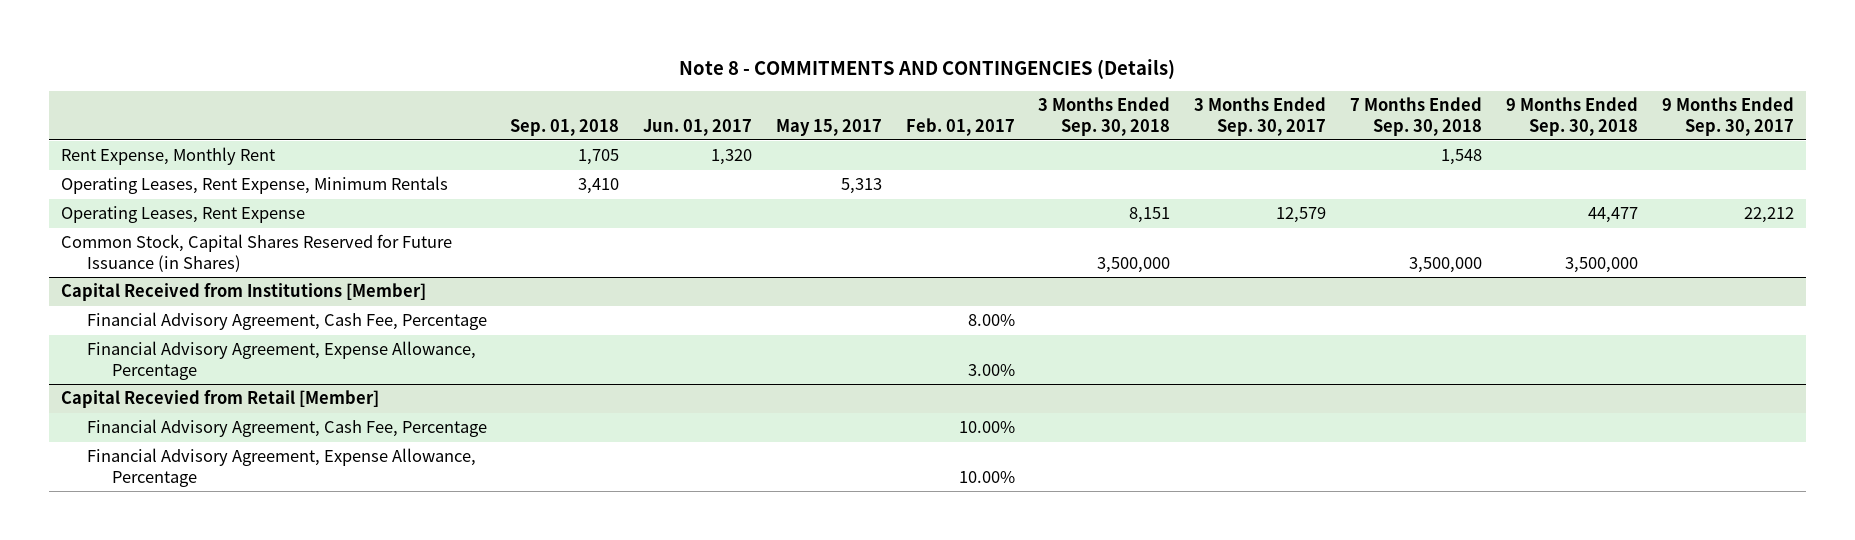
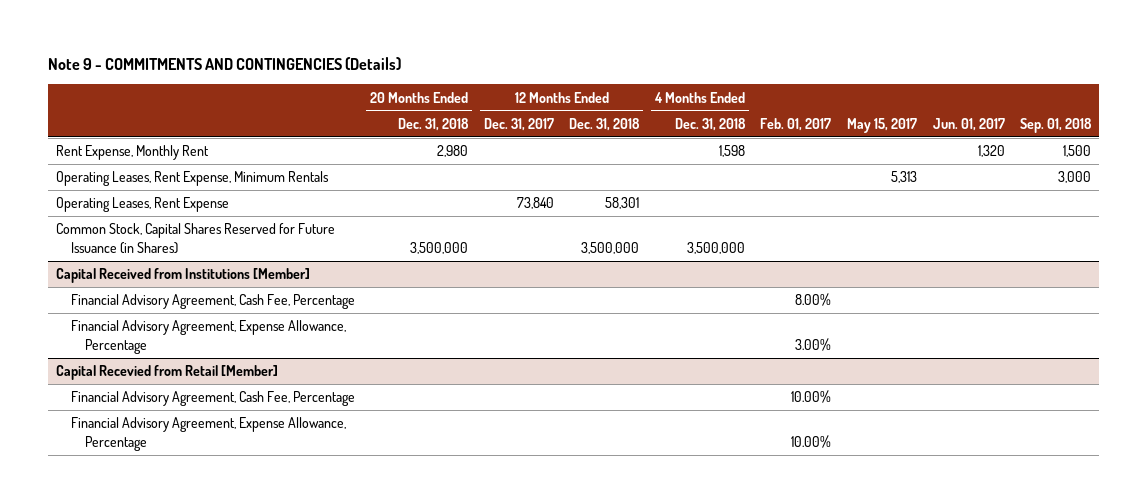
- Note 8 - COMMITMENTS AND CONTINGENCIES (Details)
+ Note 9 - COMMITMENTS AND CONTINGENCIES (Details)
- | Sep. 01, 2018 | Jun. 01, 2017 | May 15, 2017 | Feb. 01, 2017 | 3 Months Ended Sep. 30, 2018 | 3 Months Ended Sep. 30, 2017 | 7 Months Ended Sep. 30, 2018 | 9 Months Ended Sep. 30, 2018 | 9 Months Ended Sep. 30, 2017
+ | 20 Months Ended Dec. 31, 2018 | 12 Months Ended Dec. 31, 2017 | 12 Months Ended Dec. 31, 2018 | 4 Months Ended Dec. 31, 2018 | Feb. 01, 2017 | May 15, 2017 | Jun. 01, 2017 | Sep. 01, 2018
- Rent Expense, Monthly Rent | 1,705 | 1,320 | | | | | 1,548 | |
- Operating Leases, Rent Expense, Minimum Rentals | 3,410 | | 5,313 | | | | | |
+ Rent Expense, Monthly Rent | 2,980 | | | 1,598 | | | 1,320 | 1,500
+ Operating Leases, Rent Expense, Minimum Rentals | | | | | | 5,313 | | 3,000

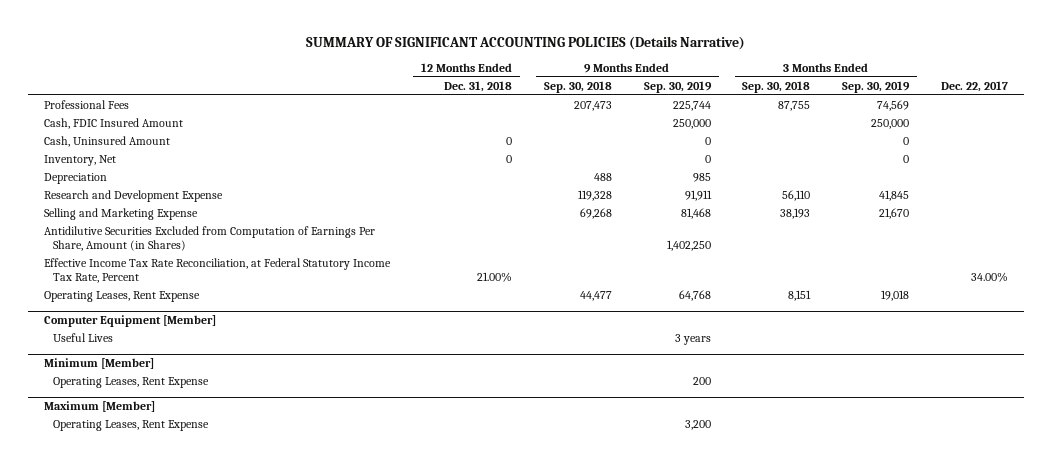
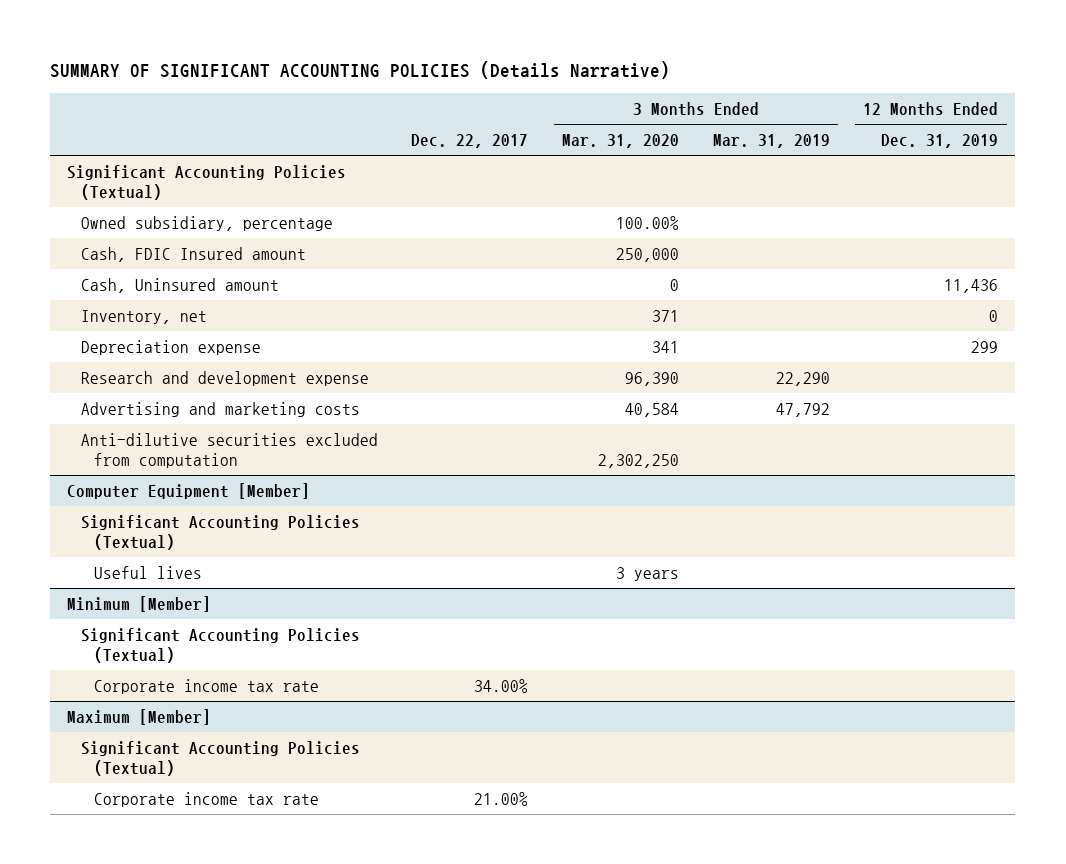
- | 12 Months Ended Dec. 31, 2018 | 9 Months Ended Sep. 30, 2018 | 9 Months Ended Sep. 30, 2019 | 3 Months Ended Sep. 30, 2018 | 3 Months Ended Sep. 30, 2019 | Dec. 22, 2017
+ | Dec. 22, 2017 | 3 Months Ended Mar. 31, 2020 | 3 Months Ended Mar. 31, 2019 | 12 Months Ended Dec. 31, 2019
- Professional Fees | | 207,473 | 225,744 | 87,755 | 74,569 |
- Cash, FDIC Insured Amount | | | 250,000 | | 250,000 |
- Cash, Uninsured Amount | 0 | | 0 | | 0 |
- Inventory, Net | 0 | | 0 | | 0 |
- Depreciation | | 488 | 985 | | |
- Research and Development Expense | | 119,328 | 91,911 | 56,110 | 41,845 |
- Selling and Marketing Expense | | 69,268 | 81,468 | 38,193 | 21,670 |
- Antidilutive Securities Excluded from Computation of Earnings Per Share, Amount (in Shares) | | | 1,402,250 | | |
- Effective Income Tax Rate Reconciliation, at Federal Statutory Income Tax Rate, Percent | 21.00% | | | | | 34.00%
- Operating Leases, Rent Expense | | 44,477 | 64,768 | 8,151 | 19,018 |
+ Significant Accounting Policies (Textual)
+ Owned subsidiary, percentage | | 100.00% | |
+ Cash, FDIC Insured amount | | 250,000 | |
+ Cash, Uninsured amount | | 0 | | 11,436
+ Inventory, net | | 371 | | 0
+ Depreciation expense | | 341 | | 299
+ Research and development expense | | 96,390 | 22,290 |
+ Advertising and marketing costs | | 40,584 | 47,792 |
+ Anti-dilutive securities excluded from computation | | 2,302,250 | |
@ Computer Equipment [Member]
- Useful Lives | | | 3 years | | |
+ Significant Accounting Policies (Textual)
+ Useful lives | | 3 years | |
@ Minimum [Member]
- Operating Leases, Rent Expense | | | 200 | | |
+ Significant Accounting Policies (Textual)
+ Corporate income tax rate | 34.00% | | |
@ Maximum [Member]
- Operating Leases, Rent Expense | | | 3,200 | | |
+ Significant Accounting Policies (Textual)
+ Corporate income tax rate | 21.00% | | |

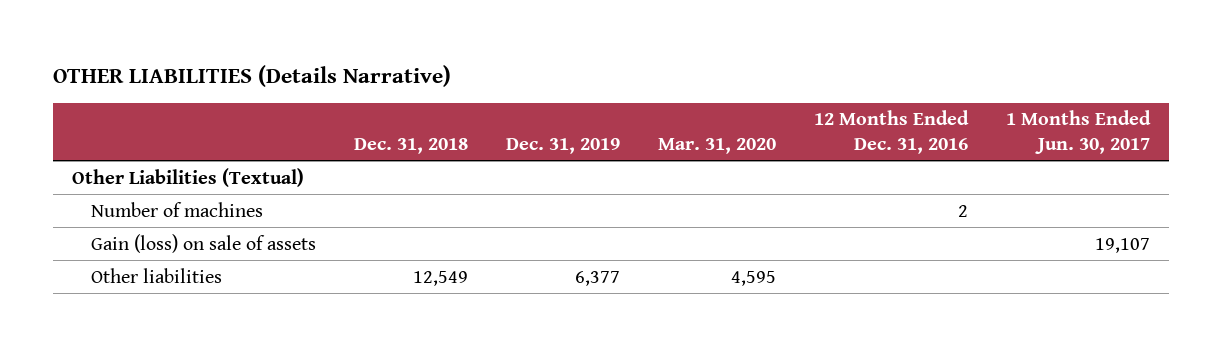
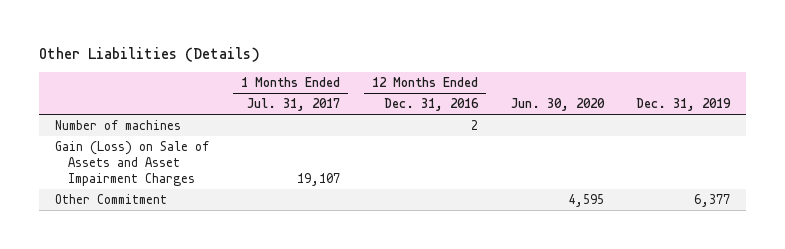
- OTHER LIABILITIES (Details Narrative)
+ Other Liabilities (Details)
- | Dec. 31, 2018 | Dec. 31, 2019 | Mar. 31, 2020 | 12 Months Ended Dec. 31, 2016 | 1 Months Ended Jun. 30, 2017
+ | 1 Months Ended Jul. 31, 2017 | 12 Months Ended Dec. 31, 2016 | Jun. 30, 2020 | Dec. 31, 2019
- Other Liabilities (Textual)
- Gain (loss) on sale of assets | | | | | 19,107
- Other liabilities | 12,549 | 6,377 | 4,595 | |
+ Gain (Loss) on Sale of Assets and Asset Impairment Charges | 19,107 | | |
+ Other Commitment | | | 4,595 | 6,377

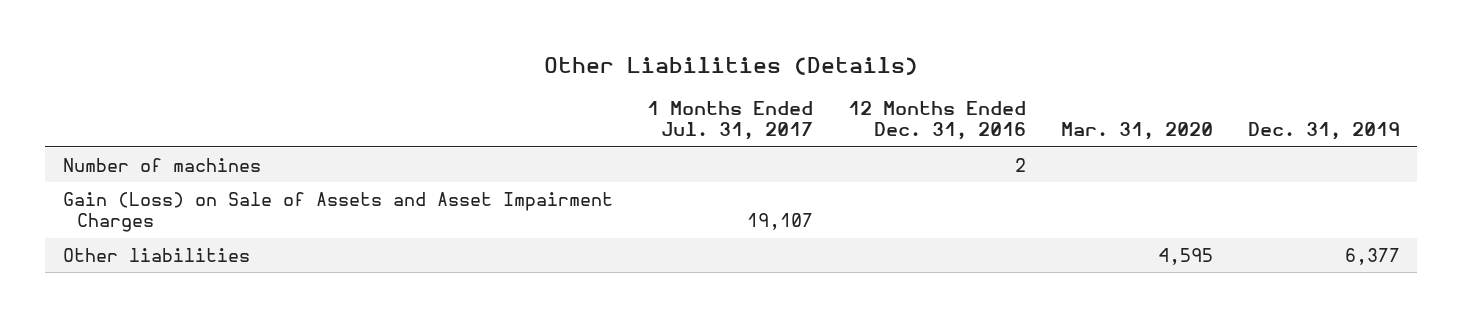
- | 1 Months Ended Jul. 31, 2017 | 12 Months Ended Dec. 31, 2016 | Jun. 30, 2020 | Dec. 31, 2019
+ | 1 Months Ended Jul. 31, 2017 | 12 Months Ended Dec. 31, 2016 | Mar. 31, 2020 | Dec. 31, 2019
- Other Commitment | | | 4,595 | 6,377
+ Other liabilities | | | 4,595 | 6,377

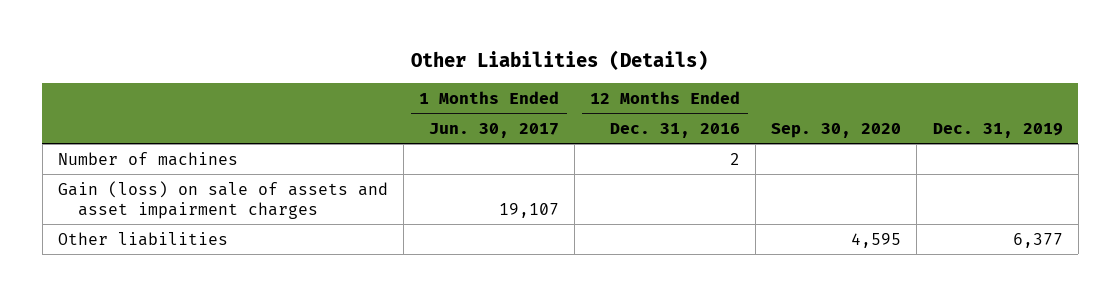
- | 1 Months Ended Jul. 31, 2017 | 12 Months Ended Dec. 31, 2016 | Mar. 31, 2020 | Dec. 31, 2019
+ | 1 Months Ended Jun. 30, 2017 | 12 Months Ended Dec. 31, 2016 | Sep. 30, 2020 | Dec. 31, 2019
- Gain (Loss) on Sale of Assets and Asset Impairment Charges | 19,107 | | |
+ Gain (loss) on sale of assets and asset impairment charges | 19,107 | | |

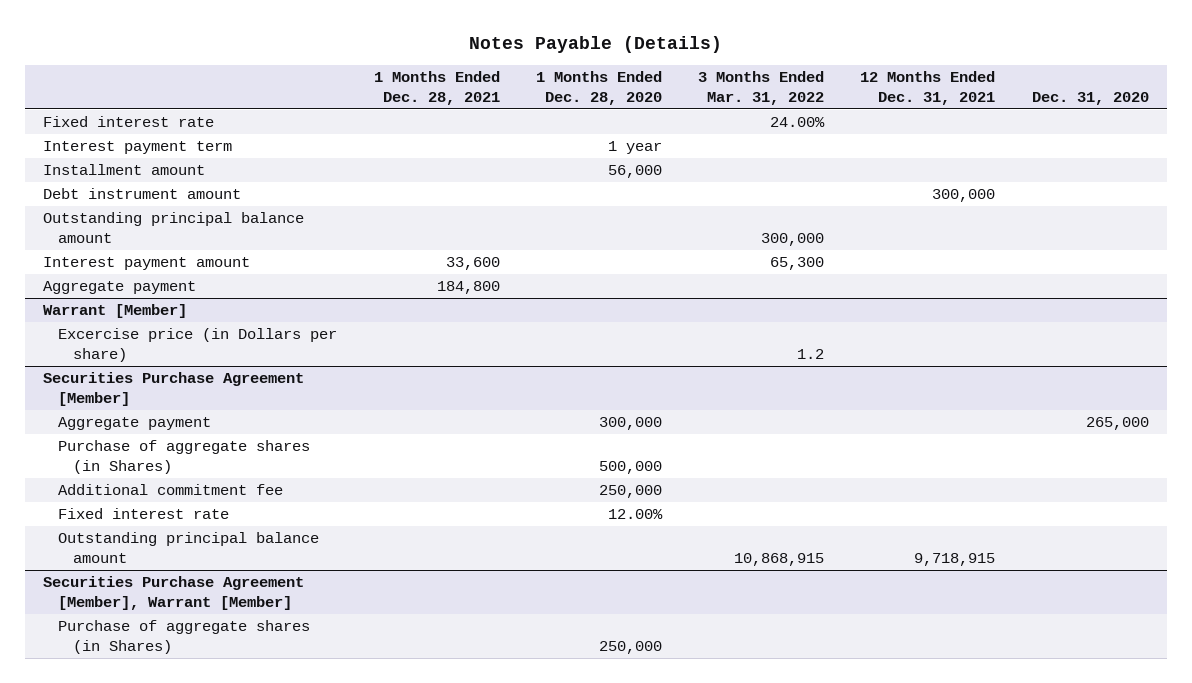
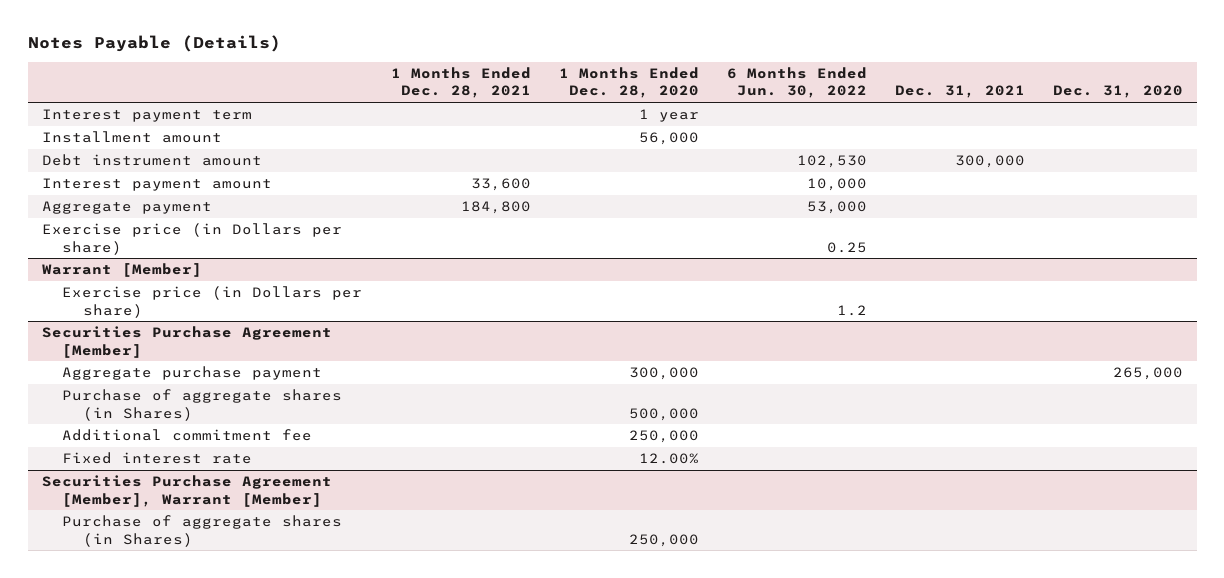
- | 1 Months Ended Dec. 28, 2021 | 1 Months Ended Dec. 28, 2020 | 3 Months Ended Mar. 31, 2022 | 12 Months Ended Dec. 31, 2021 | Dec. 31, 2020
+ | 1 Months Ended Dec. 28, 2021 | 1 Months Ended Dec. 28, 2020 | 6 Months Ended Jun. 30, 2022 | Dec. 31, 2021 | Dec. 31, 2020
- Fixed interest rate | | | 24.00% | |
- Outstanding principal balance amount | | | 300,000 | |
+ Exercise price (in Dollars per share) | | | 0.25 | |
@ Warrant [Member]
- Excercise price (in Dollars per share) | | | 1.2 | |
+ Exercise price (in Dollars per share) | | | 1.2 | |
@ Securities Purchase Agreement [Member]
- Aggregate payment | | 300,000 | | | 265,000
+ Aggregate purchase payment | | 300,000 | | | 265,000
- Outstanding principal balance amount | | | 10,868,915 | 9,718,915 |

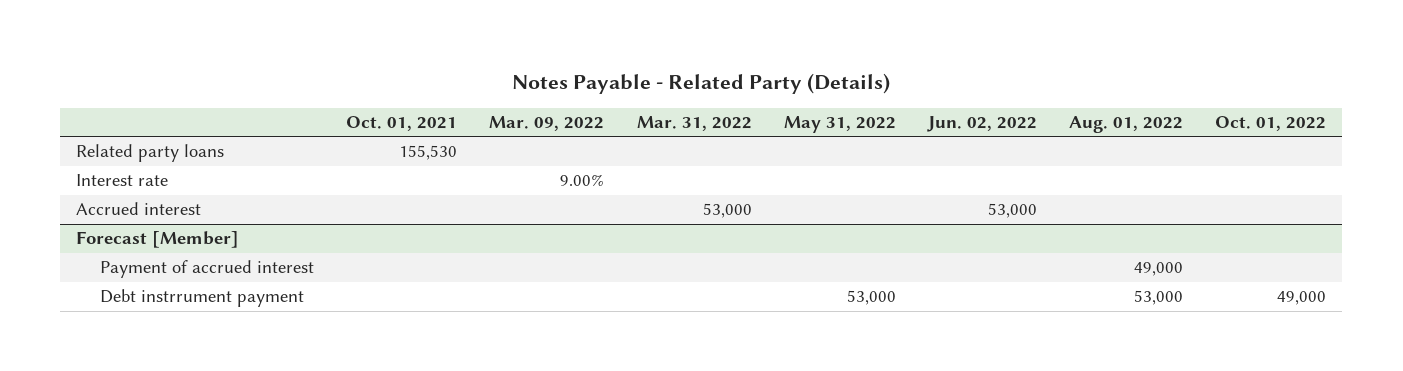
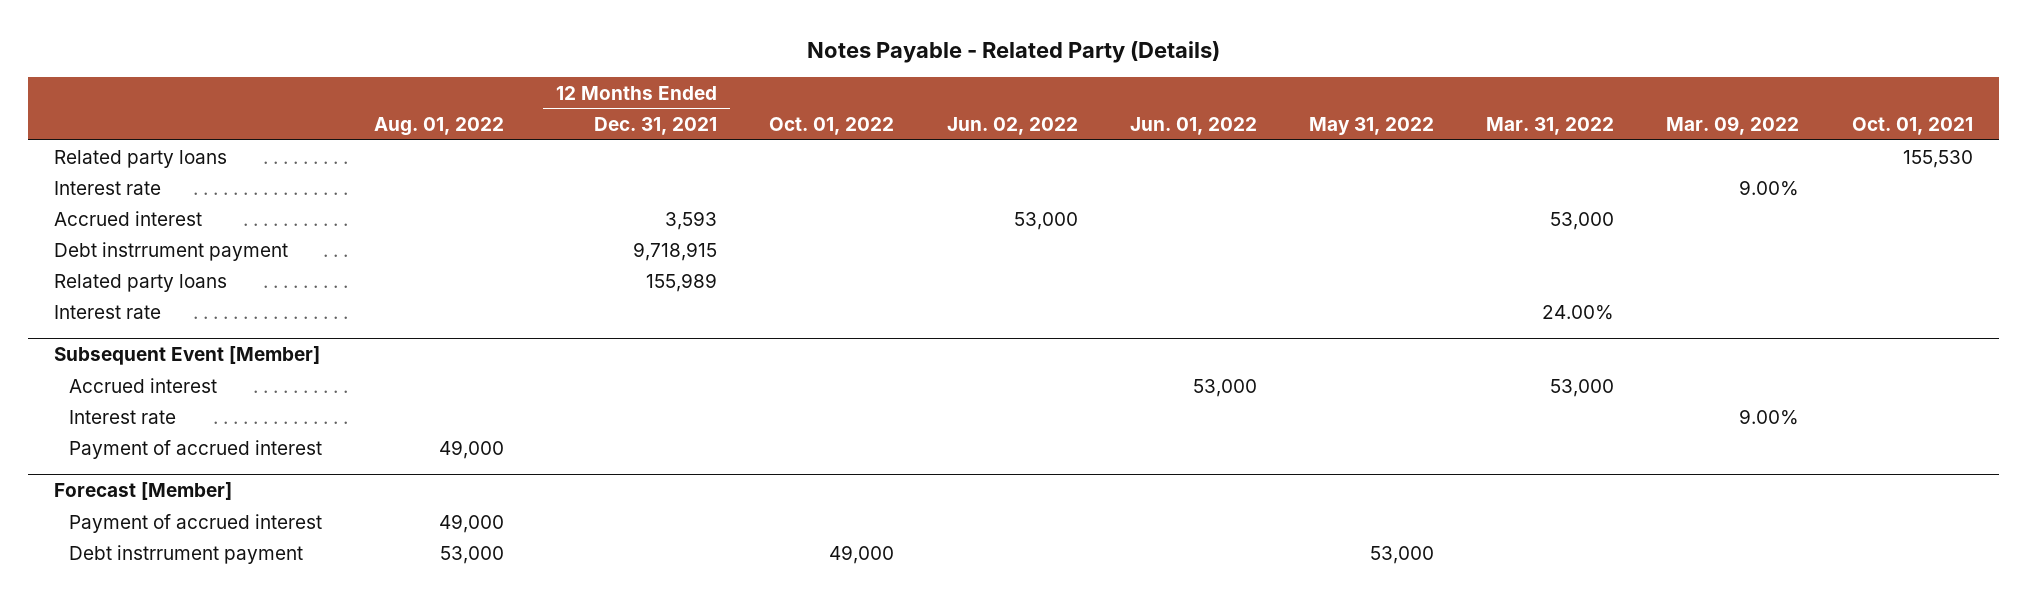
- | Oct. 01, 2021 | Mar. 09, 2022 | Mar. 31, 2022 | May 31, 2022 | Jun. 02, 2022 | Aug. 01, 2022 | Oct. 01, 2022
+ | Aug. 01, 2022 | 12 Months Ended Dec. 31, 2021 | Oct. 01, 2022 | Jun. 02, 2022 | Jun. 01, 2022 | May 31, 2022 | Mar. 31, 2022 | Mar. 09, 2022 | Oct. 01, 2021
+ Debt instrrument payment | | 9,718,915 | | | | | | |
+ Related party loans | | 155,989 | | | | | | |
+ Interest rate | | | | | | | 24.00% | |
+ Subsequent Event [Member]
+ Accrued interest | | | | | 53,000 | | 53,000 | |
+ Interest rate | | | | | | | | 9.00% |
+ Payment of accrued interest | 49,000 | | | | | | | |

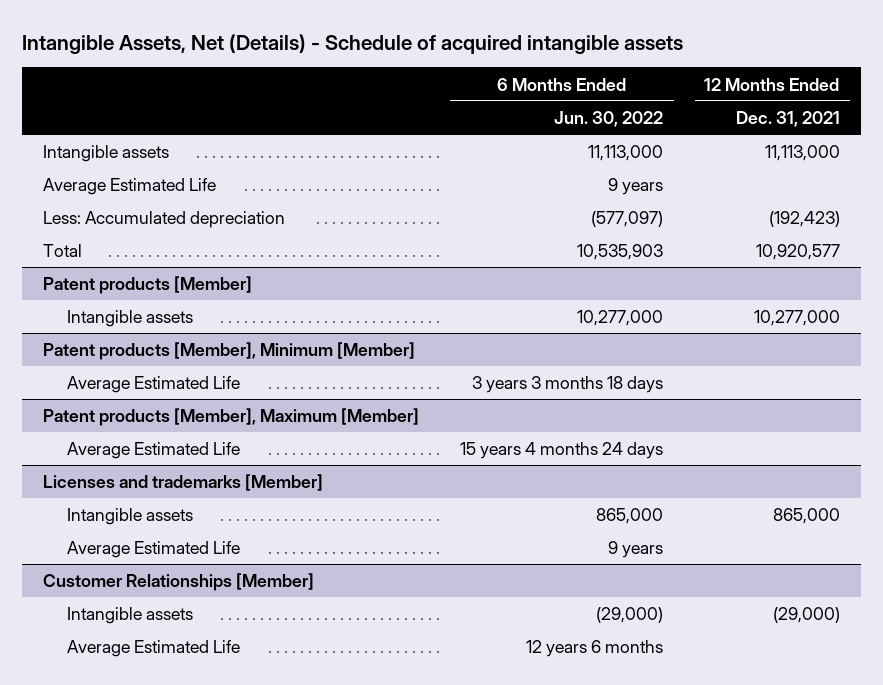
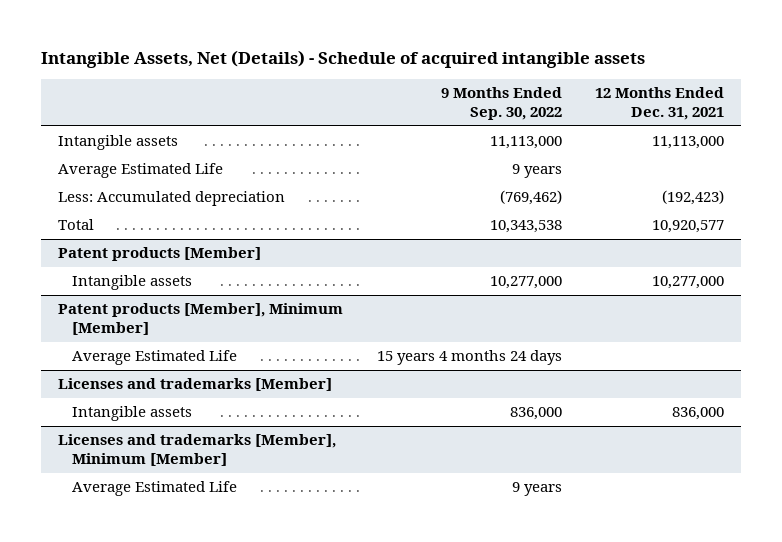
- | 6 Months Ended Jun. 30, 2022 | 12 Months Ended Dec. 31, 2021
+ | 9 Months Ended Sep. 30, 2022 | 12 Months Ended Dec. 31, 2021
- Patent products [Member], Maximum [Member]
- Average Estimated Life | 15 years 4 months 24 days |
@ Licenses and trademarks [Member]
- Intangible assets | 865,000 | 865,000
- Average Estimated Life | 9 years |
- Customer Relationships [Member]
- Intangible assets | (29,000) | (29,000)
- Average Estimated Life | 12 years 6 months |
@ Licenses and trademarks [Member]
+ Intangible assets | 836,000 | 836,000
+ Licenses and trademarks [Member], Minimum [Member]
+ Average Estimated Life | 9 years |

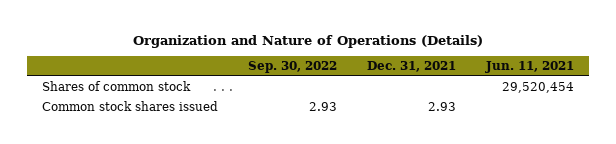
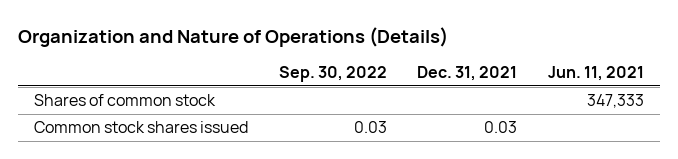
- Shares of common stock | | | 29,520,454
- Common stock shares issued | 2.93 | 2.93 |
+ Shares of common stock | | | 347,333
+ Common stock shares issued | 0.03 | 0.03 |

